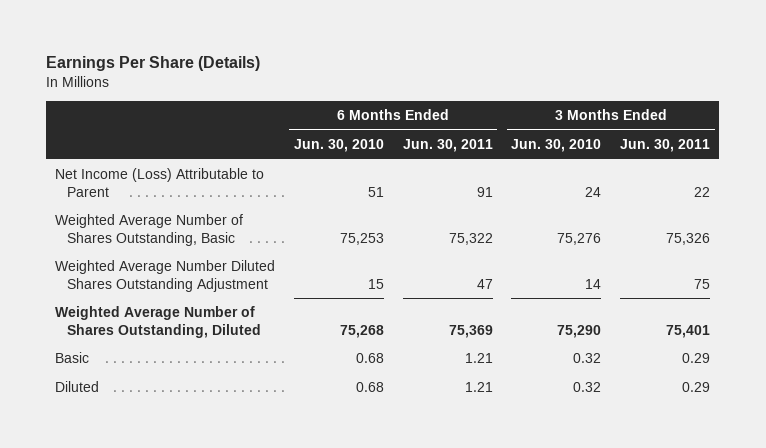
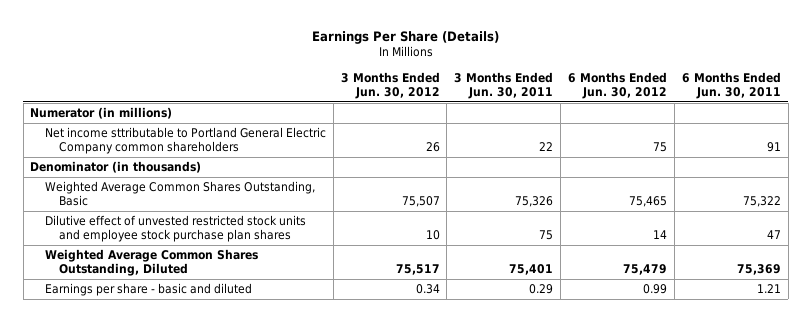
- | 6 Months Ended Jun. 30, 2010 | 6 Months Ended Jun. 30, 2011 | 3 Months Ended Jun. 30, 2010 | 3 Months Ended Jun. 30, 2011
+ | 3 Months Ended Jun. 30, 2012 | 3 Months Ended Jun. 30, 2011 | 6 Months Ended Jun. 30, 2012 | 6 Months Ended Jun. 30, 2011
- Net Income (Loss) Attributable to Parent | 51 | 91 | 24 | 22
- Weighted Average Number of Shares Outstanding, Basic | 75,253 | 75,322 | 75,276 | 75,326
- Weighted Average Number Diluted Shares Outstanding Adjustment | 15 | 47 | 14 | 75
- Weighted Average Number of Shares Outstanding, Diluted | 75,268 | 75,369 | 75,290 | 75,401
- Basic | 0.68 | 1.21 | 0.32 | 0.29
- Diluted | 0.68 | 1.21 | 0.32 | 0.29
+ Numerator (in millions)
+ Net income sttributable to Portland General Electric Company common shareholders | 26 | 22 | 75 | 91
+ Denominator (in thousands)
+ Weighted Average Common Shares Outstanding, Basic | 75,507 | 75,326 | 75,465 | 75,322
+ Dilutive effect of unvested restricted stock units and employee stock purchase plan shares | 10 | 75 | 14 | 47
+ Weighted Average Common Shares Outstanding, Diluted | 75,517 | 75,401 | 75,479 | 75,369
+ Earnings per share - basic and diluted | 0.34 | 0.29 | 0.99 | 1.21

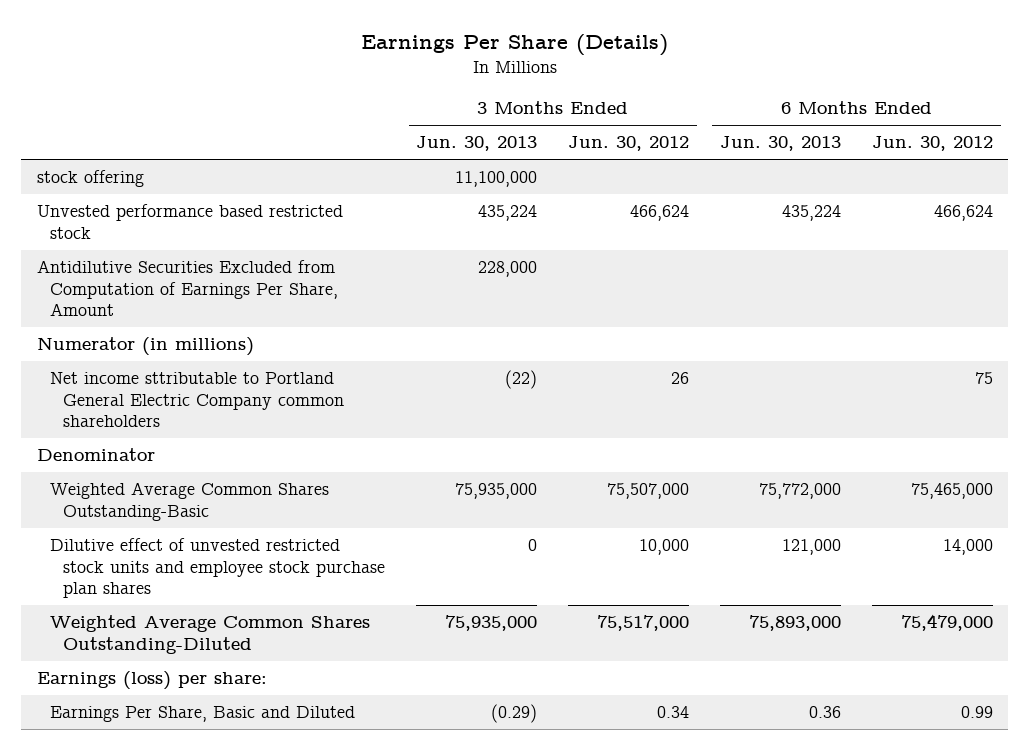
- | 3 Months Ended Jun. 30, 2012 | 3 Months Ended Jun. 30, 2011 | 6 Months Ended Jun. 30, 2012 | 6 Months Ended Jun. 30, 2011
+ | 3 Months Ended Jun. 30, 2013 | 3 Months Ended Jun. 30, 2012 | 6 Months Ended Jun. 30, 2013 | 6 Months Ended Jun. 30, 2012
+ stock offering | 11,100,000 | | |
+ Unvested performance based restricted stock | 435,224 | 466,624 | 435,224 | 466,624
+ Antidilutive Securities Excluded from Computation of Earnings Per Share, Amount | 228,000 | | |
- Denominator (in thousands)
- Weighted Average Common Shares Outstanding, Basic | 75,507 | 75,326 | 75,465 | 75,322
- Dilutive effect of unvested restricted stock units and employee stock purchase plan shares | 10 | 75 | 14 | 47
- Weighted Average Common Shares Outstanding, Diluted | 75,517 | 75,401 | 75,479 | 75,369
- Earnings per share - basic and diluted | 0.34 | 0.29 | 0.99 | 1.21
+ Denominator
+ Weighted Average Common Shares Outstanding-Basic | 75,935,000 | 75,507,000 | 75,772,000 | 75,465,000
+ Dilutive effect of unvested restricted stock units and employee stock purchase plan shares | 0 | 10,000 | 121,000 | 14,000
+ Weighted Average Common Shares Outstanding-Diluted | 75,935,000 | 75,517,000 | 75,893,000 | 75,479,000
+ Earnings (loss) per share:
+ Earnings Per Share, Basic and Diluted | (0.29) | 0.34 | 0.36 | 0.99

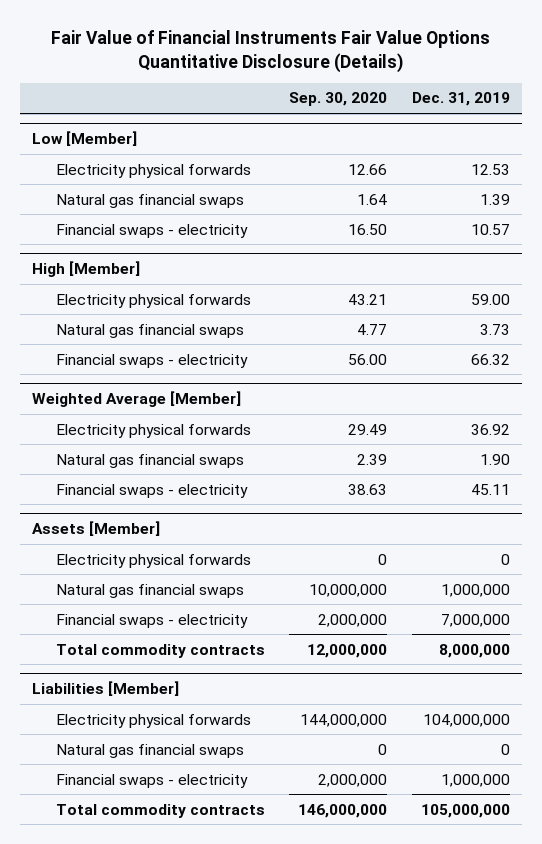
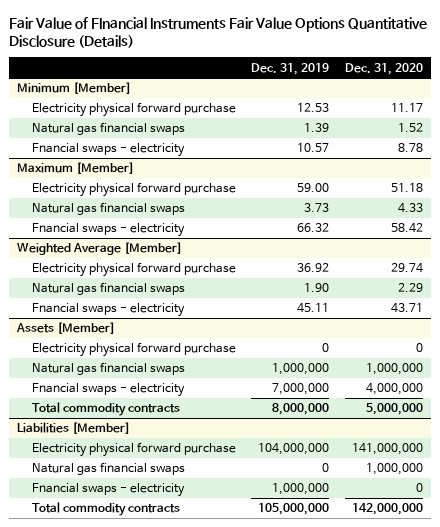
- Fair Value of Financial Instruments Fair Value Options Quantitative Disclosure (Details)
+ Fair Value of FInancial Instruments Fair Value Options Quantitative Disclosure (Details)
- | Sep. 30, 2020 | Dec. 31, 2019
+ | Dec. 31, 2019 | Dec. 31, 2020
- Low [Member]
- Electricity physical forwards | 12.66 | 12.53
+ Minimum [Member]
+ Electricity physical forward purchase | 12.53 | 11.17
- Financial swaps - electricity | 16.50 | 10.57
- High [Member]
- Electricity physical forwards | 43.21 | 59.00
+ Fnancial swaps - electricity | 10.57 | 8.78
+ Maximum [Member]
+ Electricity physical forward purchase | 59.00 | 51.18
- Financial swaps - electricity | 56.00 | 66.32
+ Fnancial swaps - electricity | 66.32 | 58.42
@ Weighted Average [Member]
- Electricity physical forwards | 29.49 | 36.92
+ Electricity physical forward purchase | 36.92 | 29.74
- Financial swaps - electricity | 38.63 | 45.11
+ Fnancial swaps - electricity | 45.11 | 43.71
@ Assets [Member]
- Electricity physical forwards | 0 | 0
+ Electricity physical forward purchase | 0 | 0
- Financial swaps - electricity | 2,000,000 | 7,000,000
+ Fnancial swaps - electricity | 7,000,000 | 4,000,000
@ Liabilities [Member]
- Electricity physical forwards | 144,000,000 | 104,000,000
+ Electricity physical forward purchase | 104,000,000 | 141,000,000
- Financial swaps - electricity | 2,000,000 | 1,000,000
+ Fnancial swaps - electricity | 1,000,000 | 0

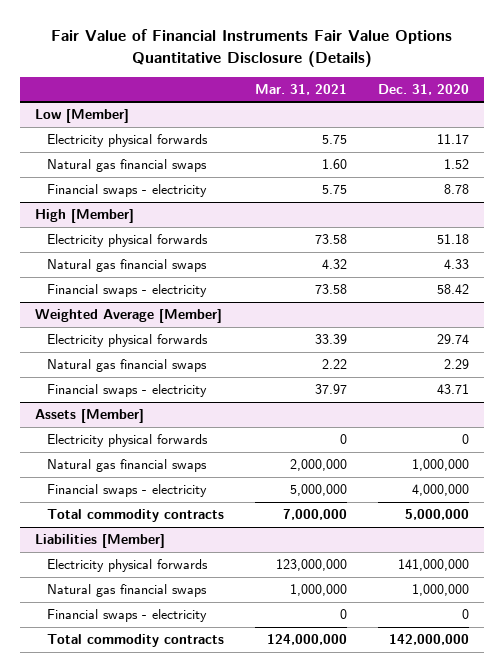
- Fair Value of FInancial Instruments Fair Value Options Quantitative Disclosure (Details)
+ Fair Value of Financial Instruments Fair Value Options Quantitative Disclosure (Details)
- | Dec. 31, 2019 | Dec. 31, 2020
+ | Mar. 31, 2021 | Dec. 31, 2020
- Minimum [Member]
- Electricity physical forward purchase | 12.53 | 11.17
+ Low [Member]
+ Electricity physical forwards | 5.75 | 11.17
- Fnancial swaps - electricity | 10.57 | 8.78
- Maximum [Member]
- Electricity physical forward purchase | 59.00 | 51.18
+ Financial swaps - electricity | 5.75 | 8.78
+ High [Member]
+ Electricity physical forwards | 73.58 | 51.18
- Fnancial swaps - electricity | 66.32 | 58.42
+ Financial swaps - electricity | 73.58 | 58.42
@ Weighted Average [Member]
- Electricity physical forward purchase | 36.92 | 29.74
+ Electricity physical forwards | 33.39 | 29.74
- Fnancial swaps - electricity | 45.11 | 43.71
+ Financial swaps - electricity | 37.97 | 43.71
@ Assets [Member]
- Electricity physical forward purchase | 0 | 0
+ Electricity physical forwards | 0 | 0
- Fnancial swaps - electricity | 7,000,000 | 4,000,000
+ Financial swaps - electricity | 5,000,000 | 4,000,000
@ Liabilities [Member]
- Electricity physical forward purchase | 104,000,000 | 141,000,000
+ Electricity physical forwards | 123,000,000 | 141,000,000
- Fnancial swaps - electricity | 1,000,000 | 0
+ Financial swaps - electricity | 0 | 0

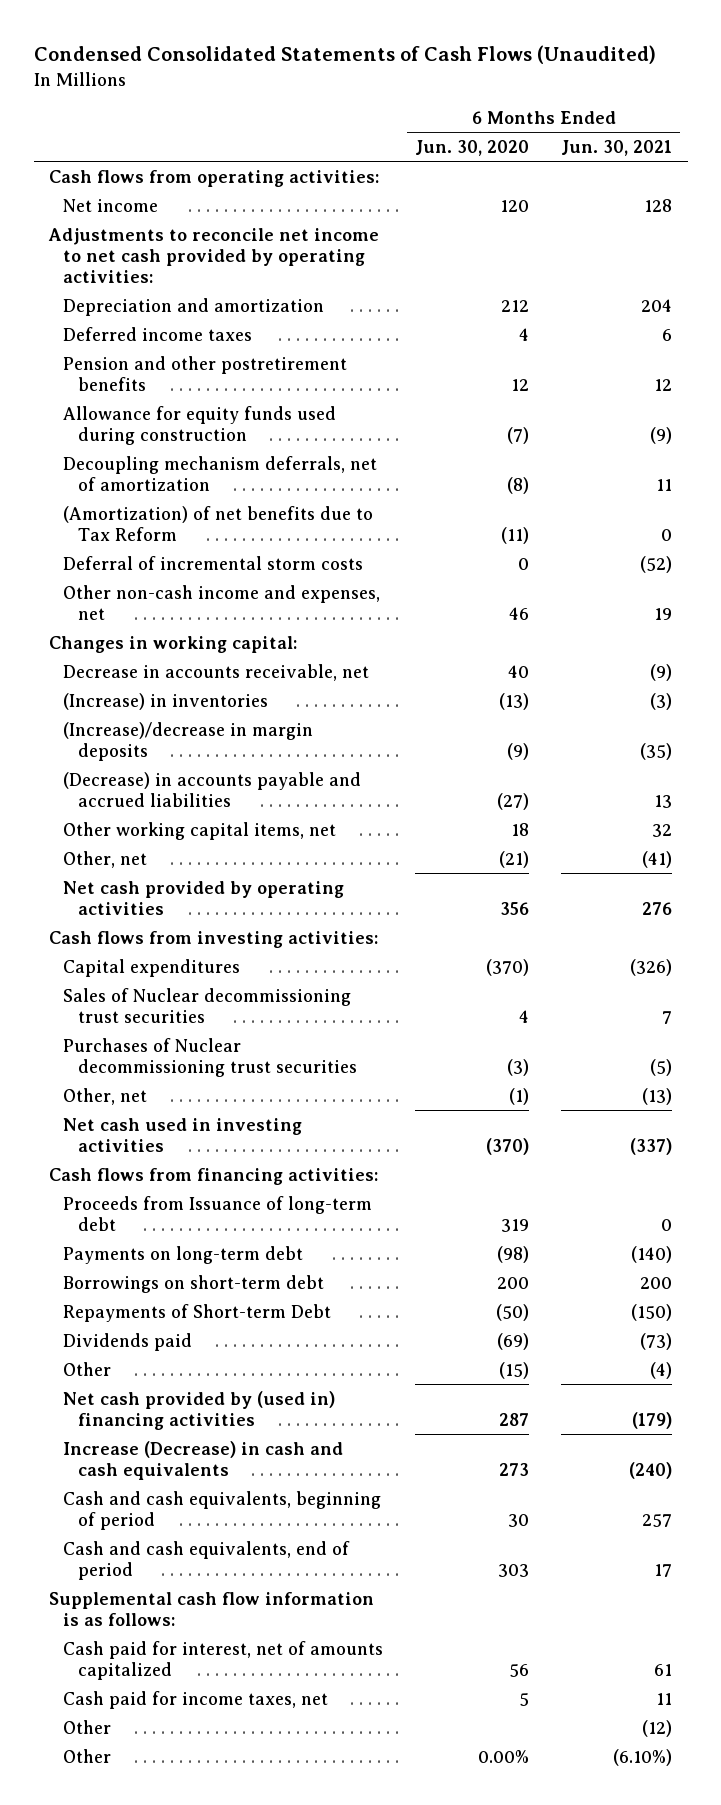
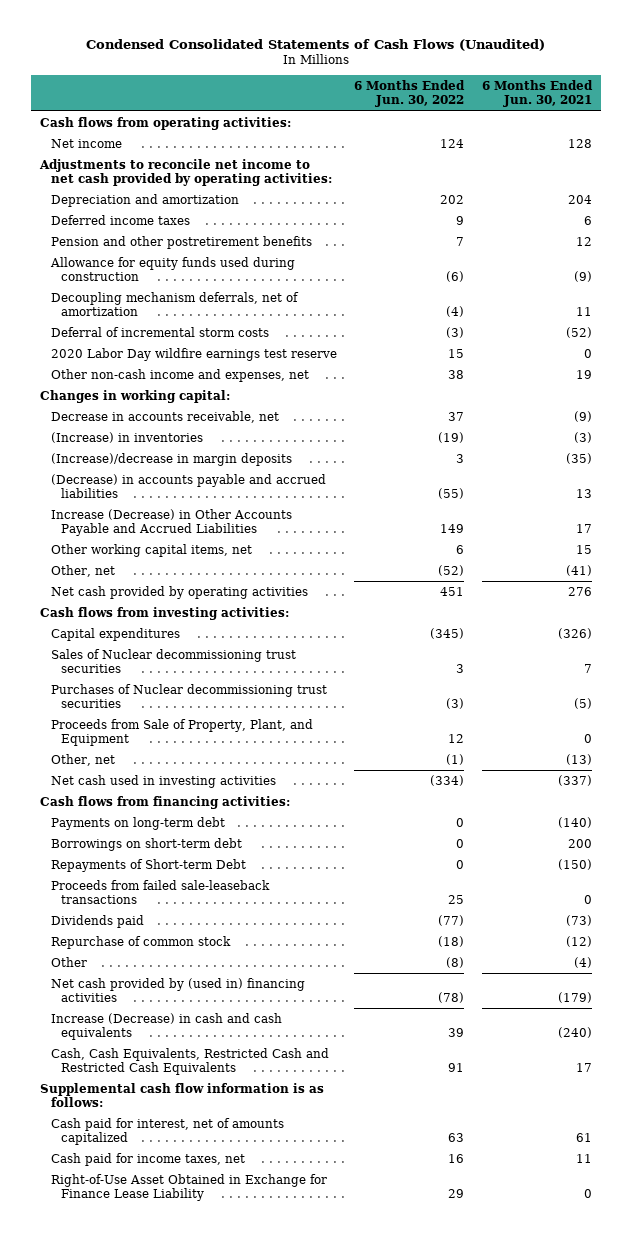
- | 6 Months Ended Jun. 30, 2020 | 6 Months Ended Jun. 30, 2021
+ | 6 Months Ended Jun. 30, 2022 | 6 Months Ended Jun. 30, 2021
- (Amortization) of net benefits due to Tax Reform | (11) | 0
+ 2020 Labor Day wildfire earnings test reserve | 15 | 0
- Other working capital items, net | 18 | 32
+ Increase (Decrease) in Other Accounts Payable and Accrued Liabilities | 149 | 17
+ Other working capital items, net | 6 | 15
+ Proceeds from Sale of Property, Plant, and Equipment | 12 | 0
- Proceeds from Issuance of long-term debt | 319 | 0
+ Proceeds from failed sale-leaseback transactions | 25 | 0
+ Repurchase of common stock | (18) | (12)
- Cash and cash equivalents, beginning of period | 30 | 257
- Cash and cash equivalents, end of period | 303 | 17
+ Cash, Cash Equivalents, Restricted Cash and Restricted Cash Equivalents | 91 | 17
- Other | | (12)
- Other | 0.00% | (6.10%)
+ Right-of-Use Asset Obtained in Exchange for Finance Lease Liability | 29 | 0

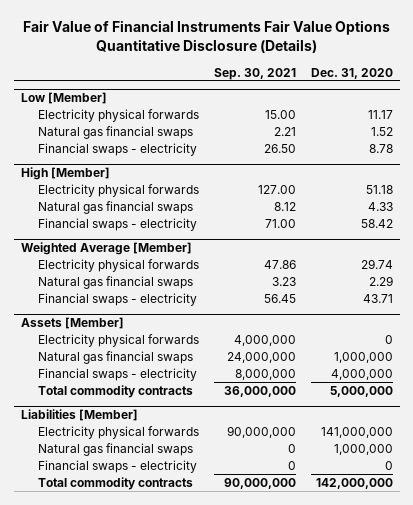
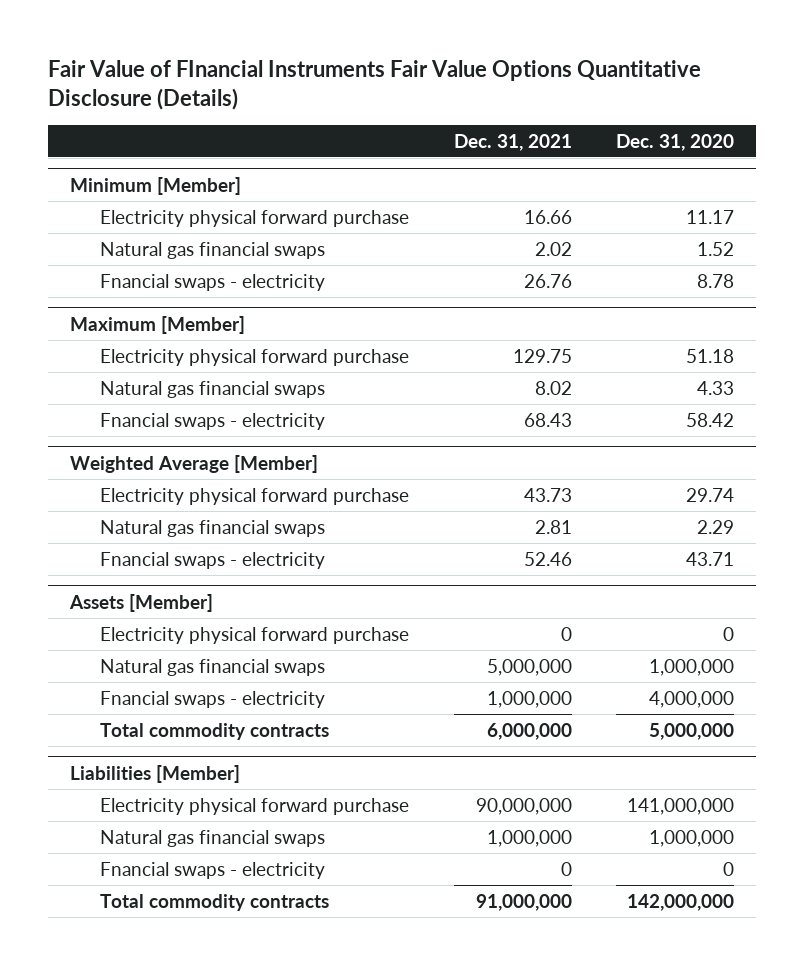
- Fair Value of Financial Instruments Fair Value Options Quantitative Disclosure (Details)
+ Fair Value of FInancial Instruments Fair Value Options Quantitative Disclosure (Details)
- | Sep. 30, 2021 | Dec. 31, 2020
+ | Dec. 31, 2021 | Dec. 31, 2020
- Low [Member]
- Electricity physical forwards | 15.00 | 11.17
+ Minimum [Member]
+ Electricity physical forward purchase | 16.66 | 11.17
- Financial swaps - electricity | 26.50 | 8.78
- High [Member]
- Electricity physical forwards | 127.00 | 51.18
+ Fnancial swaps - electricity | 26.76 | 8.78
+ Maximum [Member]
+ Electricity physical forward purchase | 129.75 | 51.18
- Financial swaps - electricity | 71.00 | 58.42
+ Fnancial swaps - electricity | 68.43 | 58.42
@ Weighted Average [Member]
- Electricity physical forwards | 47.86 | 29.74
+ Electricity physical forward purchase | 43.73 | 29.74
- Financial swaps - electricity | 56.45 | 43.71
+ Fnancial swaps - electricity | 52.46 | 43.71
@ Assets [Member]
- Electricity physical forwards | 4,000,000 | 0
+ Electricity physical forward purchase | 0 | 0
- Financial swaps - electricity | 8,000,000 | 4,000,000
+ Fnancial swaps - electricity | 1,000,000 | 4,000,000
@ Liabilities [Member]
- Electricity physical forwards | 90,000,000 | 141,000,000
+ Electricity physical forward purchase | 90,000,000 | 141,000,000
- Financial swaps - electricity | 0 | 0
+ Fnancial swaps - electricity | 0 | 0

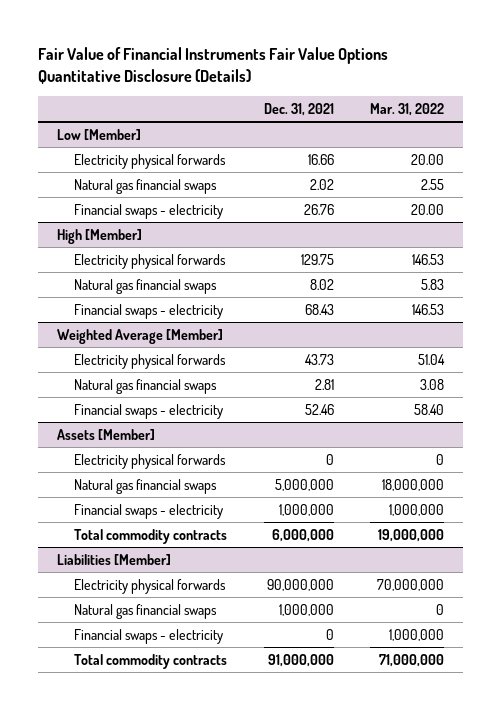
- Fair Value of FInancial Instruments Fair Value Options Quantitative Disclosure (Details)
+ Fair Value of Financial Instruments Fair Value Options Quantitative Disclosure (Details)
- | Dec. 31, 2021 | Dec. 31, 2020
+ | Dec. 31, 2021 | Mar. 31, 2022
- Minimum [Member]
- Electricity physical forward purchase | 16.66 | 11.17
+ Low [Member]
+ Electricity physical forwards | 16.66 | 20.00
- Fnancial swaps - electricity | 26.76 | 8.78
- Maximum [Member]
- Electricity physical forward purchase | 129.75 | 51.18
+ Financial swaps - electricity | 26.76 | 20.00
+ High [Member]
+ Electricity physical forwards | 129.75 | 146.53
- Fnancial swaps - electricity | 68.43 | 58.42
+ Financial swaps - electricity | 68.43 | 146.53
@ Weighted Average [Member]
- Electricity physical forward purchase | 43.73 | 29.74
+ Electricity physical forwards | 43.73 | 51.04
- Fnancial swaps - electricity | 52.46 | 43.71
+ Financial swaps - electricity | 52.46 | 58.40
@ Assets [Member]
- Electricity physical forward purchase | 0 | 0
+ Electricity physical forwards | 0 | 0
- Fnancial swaps - electricity | 1,000,000 | 4,000,000
+ Financial swaps - electricity | 1,000,000 | 1,000,000
@ Liabilities [Member]
- Electricity physical forward purchase | 90,000,000 | 141,000,000
+ Electricity physical forwards | 90,000,000 | 70,000,000
- Fnancial swaps - electricity | 0 | 0
+ Financial swaps - electricity | 0 | 1,000,000

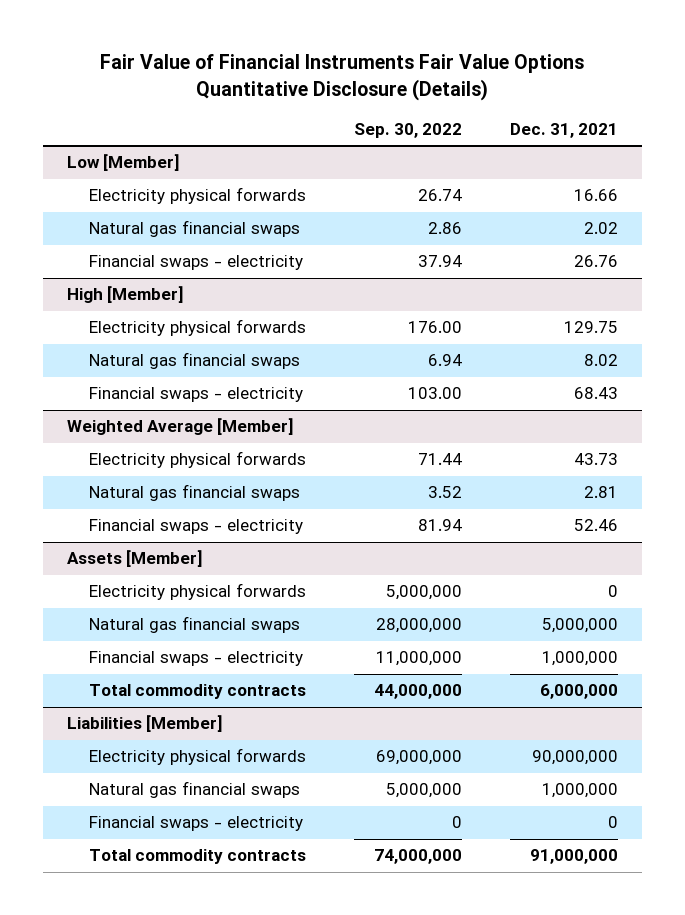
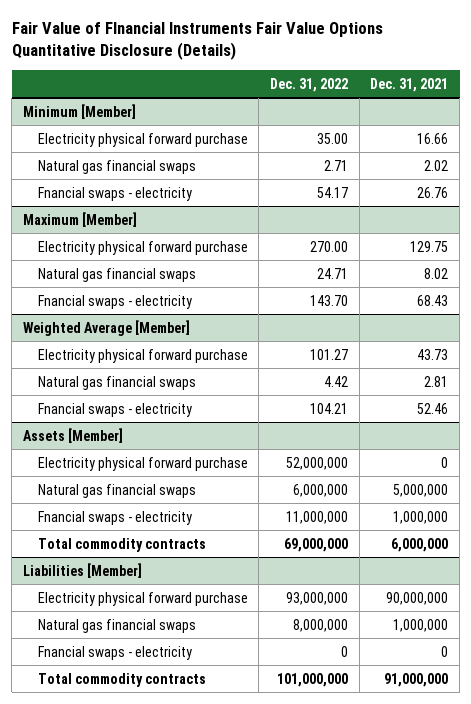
- Fair Value of Financial Instruments Fair Value Options Quantitative Disclosure (Details)
+ Fair Value of FInancial Instruments Fair Value Options Quantitative Disclosure (Details)
- | Sep. 30, 2022 | Dec. 31, 2021
+ | Dec. 31, 2022 | Dec. 31, 2021
- Low [Member]
- Electricity physical forwards | 26.74 | 16.66
+ Minimum [Member]
+ Electricity physical forward purchase | 35.00 | 16.66
- Financial swaps - electricity | 37.94 | 26.76
- High [Member]
- Electricity physical forwards | 176.00 | 129.75
+ Fnancial swaps - electricity | 54.17 | 26.76
+ Maximum [Member]
+ Electricity physical forward purchase | 270.00 | 129.75
- Financial swaps - electricity | 103.00 | 68.43
+ Fnancial swaps - electricity | 143.70 | 68.43
@ Weighted Average [Member]
- Electricity physical forwards | 71.44 | 43.73
+ Electricity physical forward purchase | 101.27 | 43.73
- Financial swaps - electricity | 81.94 | 52.46
+ Fnancial swaps - electricity | 104.21 | 52.46
@ Assets [Member]
- Electricity physical forwards | 5,000,000 | 0
+ Electricity physical forward purchase | 52,000,000 | 0
- Financial swaps - electricity | 11,000,000 | 1,000,000
+ Fnancial swaps - electricity | 11,000,000 | 1,000,000
@ Liabilities [Member]
- Electricity physical forwards | 69,000,000 | 90,000,000
+ Electricity physical forward purchase | 93,000,000 | 90,000,000
- Financial swaps - electricity | 0 | 0
+ Fnancial swaps - electricity | 0 | 0

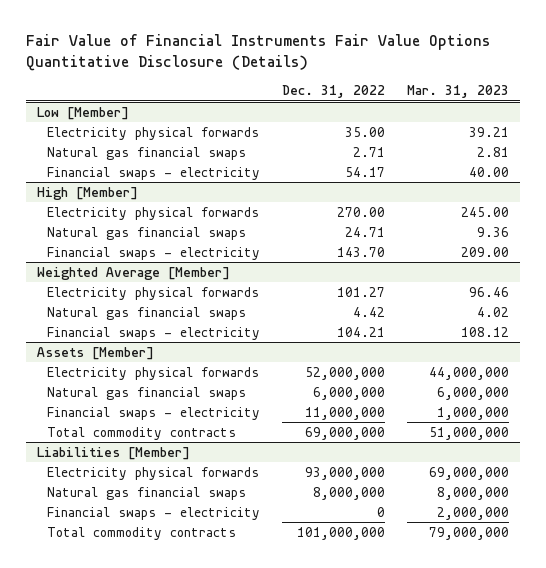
- Fair Value of FInancial Instruments Fair Value Options Quantitative Disclosure (Details)
+ Fair Value of Financial Instruments Fair Value Options Quantitative Disclosure (Details)
- | Dec. 31, 2022 | Dec. 31, 2021
+ | Dec. 31, 2022 | Mar. 31, 2023
- Minimum [Member]
- Electricity physical forward purchase | 35.00 | 16.66
+ Low [Member]
+ Electricity physical forwards | 35.00 | 39.21
- Fnancial swaps - electricity | 54.17 | 26.76
- Maximum [Member]
- Electricity physical forward purchase | 270.00 | 129.75
+ Financial swaps - electricity | 54.17 | 40.00
+ High [Member]
+ Electricity physical forwards | 270.00 | 245.00
- Fnancial swaps - electricity | 143.70 | 68.43
+ Financial swaps - electricity | 143.70 | 209.00
@ Weighted Average [Member]
- Electricity physical forward purchase | 101.27 | 43.73
+ Electricity physical forwards | 101.27 | 96.46
- Fnancial swaps - electricity | 104.21 | 52.46
+ Financial swaps - electricity | 104.21 | 108.12
@ Assets [Member]
- Electricity physical forward purchase | 52,000,000 | 0
+ Electricity physical forwards | 52,000,000 | 44,000,000
- Fnancial swaps - electricity | 11,000,000 | 1,000,000
+ Financial swaps - electricity | 11,000,000 | 1,000,000
@ Liabilities [Member]
- Electricity physical forward purchase | 93,000,000 | 90,000,000
+ Electricity physical forwards | 93,000,000 | 69,000,000
- Fnancial swaps - electricity | 0 | 0
+ Financial swaps - electricity | 0 | 2,000,000

